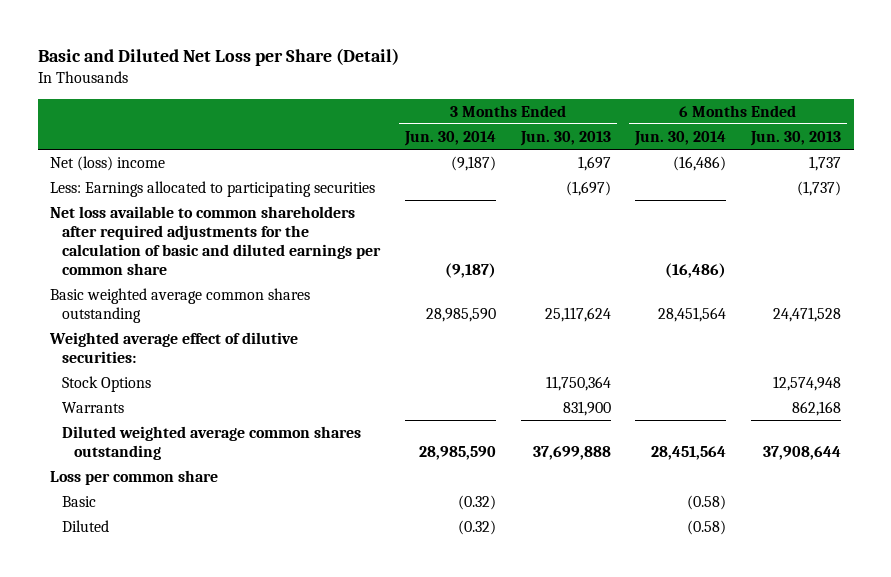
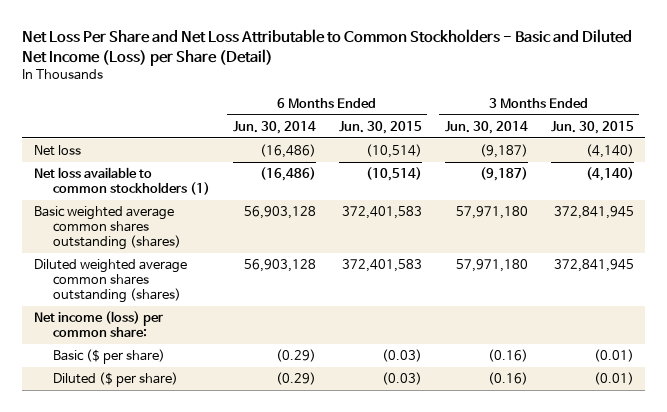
- Basic and Diluted Net Loss per Share (Detail)
+ Net Loss Per Share and Net Loss Attributable to Common Stockholders - Basic and Diluted Net Income (Loss) per Share (Detail)
- | 3 Months Ended Jun. 30, 2014 | 3 Months Ended Jun. 30, 2013 | 6 Months Ended Jun. 30, 2014 | 6 Months Ended Jun. 30, 2013
+ | 6 Months Ended Jun. 30, 2014 | 6 Months Ended Jun. 30, 2015 | 3 Months Ended Jun. 30, 2014 | 3 Months Ended Jun. 30, 2015
- Net (loss) income | (9,187) | 1,697 | (16,486) | 1,737
- Less: Earnings allocated to participating securities | | (1,697) | | (1,737)
- Net loss available to common shareholders after required adjustments for the calculation of basic and diluted earnings per common share | (9,187) | | (16,486) |
- Basic weighted average common shares outstanding | 28,985,590 | 25,117,624 | 28,451,564 | 24,471,528
- Weighted average effect of dilutive securities:
- Stock Options | | 11,750,364 | | 12,574,948
- Warrants | | 831,900 | | 862,168
- Diluted weighted average common shares outstanding | 28,985,590 | 37,699,888 | 28,451,564 | 37,908,644
- Loss per common share
- Basic | (0.32) | | (0.58) |
- Diluted | (0.32) | | (0.58) |
+ Net loss | (16,486) | (10,514) | (9,187) | (4,140)
+ Net loss available to common stockholders (1) | (16,486) | (10,514) | (9,187) | (4,140)
+ Basic weighted average common shares outstanding (shares) | 56,903,128 | 372,401,583 | 57,971,180 | 372,841,945
+ Diluted weighted average common shares outstanding (shares) | 56,903,128 | 372,401,583 | 57,971,180 | 372,841,945
+ Net income (loss) per common share:
+ Basic ($ per share) | (0.29) | (0.03) | (0.16) | (0.01)
+ Diluted ($ per share) | (0.29) | (0.03) | (0.16) | (0.01)

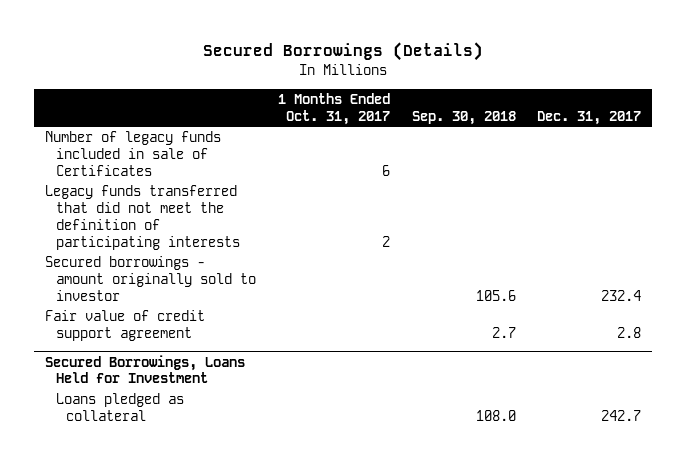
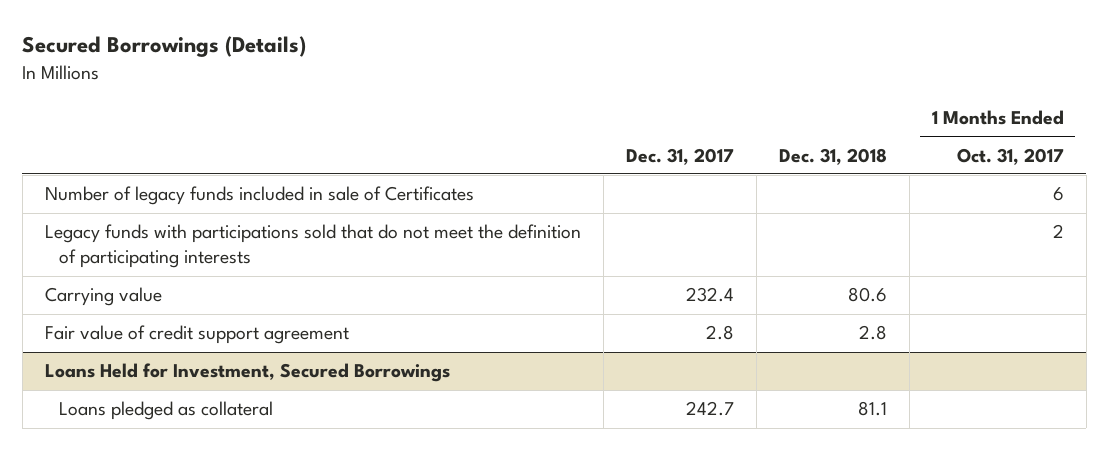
- | 1 Months Ended Oct. 31, 2017 | Sep. 30, 2018 | Dec. 31, 2017
+ | Dec. 31, 2017 | Dec. 31, 2018 | 1 Months Ended Oct. 31, 2017
- Legacy funds transferred that did not meet the definition of participating interests | 2 | |
- Secured borrowings - amount originally sold to investor | | 105.6 | 232.4
+ Legacy funds with participations sold that do not meet the definition of participating interests | | | 2
+ Carrying value | 232.4 | 80.6 |
- Secured Borrowings, Loans Held for Investment
+ Loans Held for Investment, Secured Borrowings

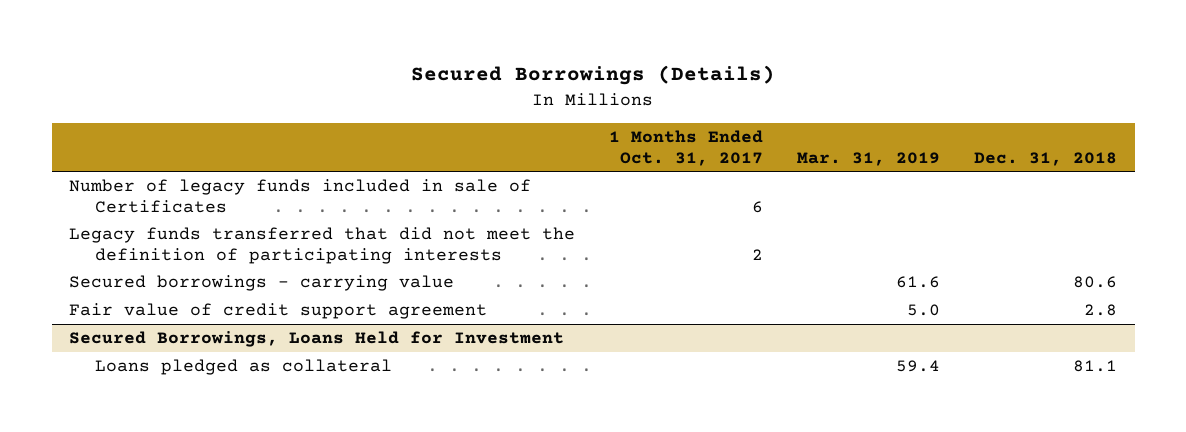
- | Dec. 31, 2017 | Dec. 31, 2018 | 1 Months Ended Oct. 31, 2017
+ | 1 Months Ended Oct. 31, 2017 | Mar. 31, 2019 | Dec. 31, 2018
- Legacy funds with participations sold that do not meet the definition of participating interests | | | 2
- Carrying value | 232.4 | 80.6 |
+ Legacy funds transferred that did not meet the definition of participating interests | 2 | |
+ Secured borrowings - carrying value | | 61.6 | 80.6
- Loans Held for Investment, Secured Borrowings
+ Secured Borrowings, Loans Held for Investment

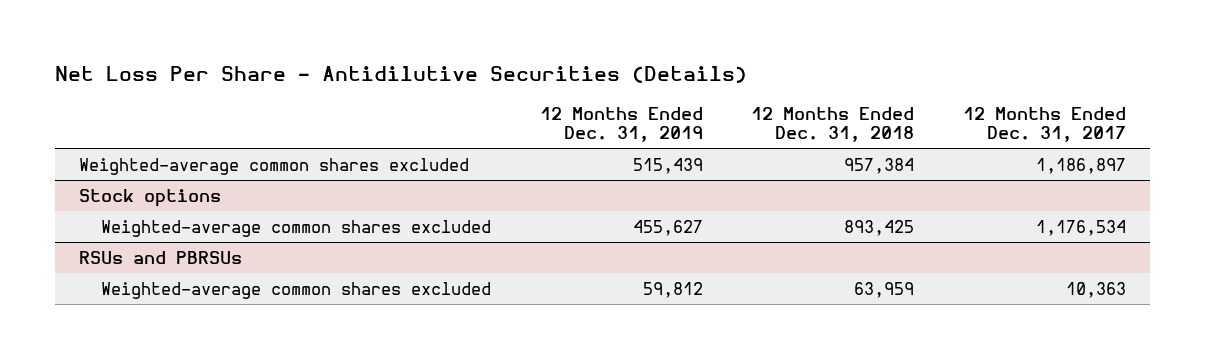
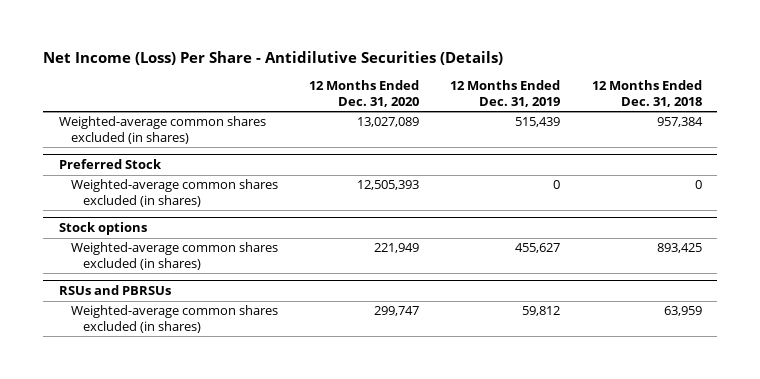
- Net Loss Per Share - Antidilutive Securities (Details)
+ Net Income (Loss) Per Share - Antidilutive Securities (Details)
- | 12 Months Ended Dec. 31, 2019 | 12 Months Ended Dec. 31, 2018 | 12 Months Ended Dec. 31, 2017
+ | 12 Months Ended Dec. 31, 2020 | 12 Months Ended Dec. 31, 2019 | 12 Months Ended Dec. 31, 2018
- Weighted-average common shares excluded | 515,439 | 957,384 | 1,186,897
+ Weighted-average common shares excluded (in shares) | 13,027,089 | 515,439 | 957,384
+ Preferred Stock
+ Weighted-average common shares excluded (in shares) | 12,505,393 | 0 | 0
@ Stock options
- Weighted-average common shares excluded | 455,627 | 893,425 | 1,176,534
+ Weighted-average common shares excluded (in shares) | 221,949 | 455,627 | 893,425
@ RSUs and PBRSUs
- Weighted-average common shares excluded | 59,812 | 63,959 | 10,363
+ Weighted-average common shares excluded (in shares) | 299,747 | 59,812 | 63,959

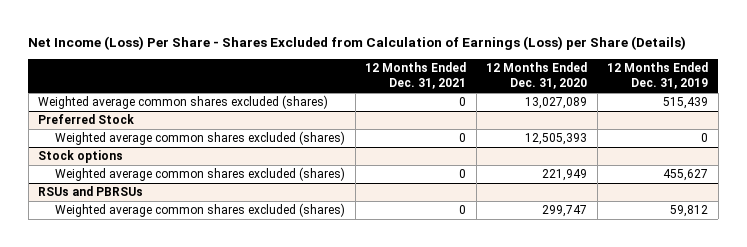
- Net Income (Loss) Per Share - Antidilutive Securities (Details)
+ Net Income (Loss) Per Share - Shares Excluded from Calculation of Earnings (Loss) per Share (Details)
- | 12 Months Ended Dec. 31, 2020 | 12 Months Ended Dec. 31, 2019 | 12 Months Ended Dec. 31, 2018
+ | 12 Months Ended Dec. 31, 2021 | 12 Months Ended Dec. 31, 2020 | 12 Months Ended Dec. 31, 2019
- Weighted-average common shares excluded (in shares) | 13,027,089 | 515,439 | 957,384
+ Weighted average common shares excluded (shares) | 0 | 13,027,089 | 515,439
@ Preferred Stock
- Weighted-average common shares excluded (in shares) | 12,505,393 | 0 | 0
+ Weighted average common shares excluded (shares) | 0 | 12,505,393 | 0
@ Stock options
- Weighted-average common shares excluded (in shares) | 221,949 | 455,627 | 893,425
+ Weighted average common shares excluded (shares) | 0 | 221,949 | 455,627
@ RSUs and PBRSUs
- Weighted-average common shares excluded (in shares) | 299,747 | 59,812 | 63,959
+ Weighted average common shares excluded (shares) | 0 | 299,747 | 59,812

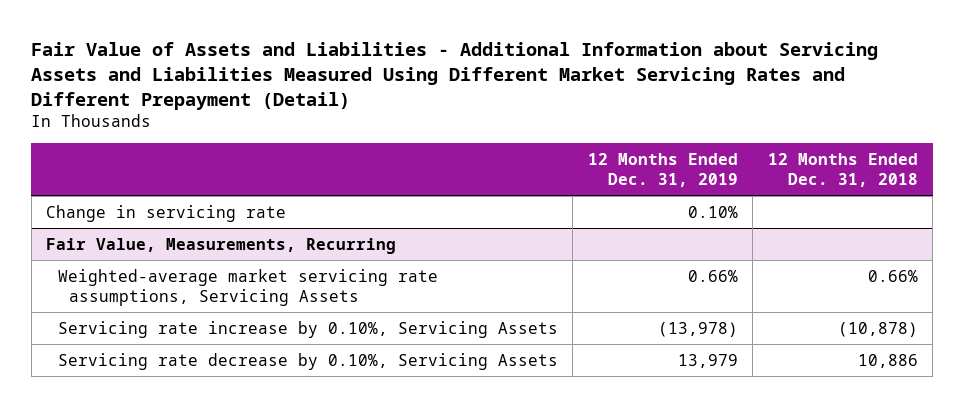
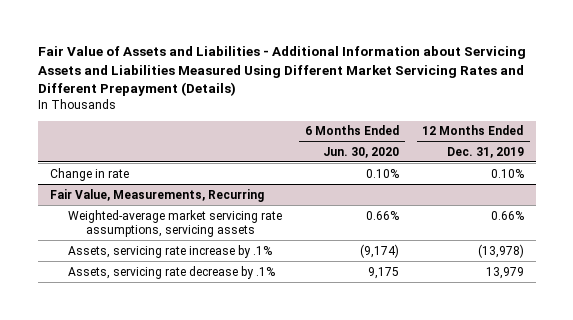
- Fair Value of Assets and Liabilities - Additional Information about Servicing Assets and Liabilities Measured Using Different Market Servicing Rates and Different Prepayment (Detail)
+ Fair Value of Assets and Liabilities - Additional Information about Servicing Assets and Liabilities Measured Using Different Market Servicing Rates and Different Prepayment (Details)
- | 12 Months Ended Dec. 31, 2019 | 12 Months Ended Dec. 31, 2018
+ | 6 Months Ended Jun. 30, 2020 | 12 Months Ended Dec. 31, 2019
- Change in servicing rate | 0.10% |
+ Change in rate | 0.10% | 0.10%
@ Fair Value, Measurements, Recurring
- Weighted-average market servicing rate assumptions, Servicing Assets | 0.66% | 0.66%
- Servicing rate increase by 0.10%, Servicing Assets | (13,978) | (10,878)
- Servicing rate decrease by 0.10%, Servicing Assets | 13,979 | 10,886
+ Weighted-average market servicing rate assumptions, servicing assets | 0.66% | 0.66%
+ Assets, servicing rate increase by .1% | (9,174) | (13,978)
+ Assets, servicing rate decrease by .1% | 9,175 | 13,979

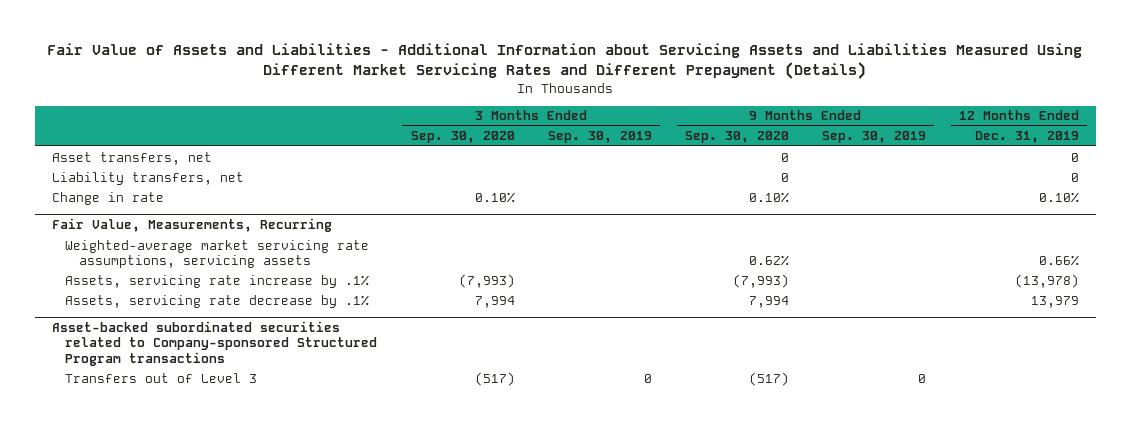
- | 6 Months Ended Jun. 30, 2020 | 12 Months Ended Dec. 31, 2019
+ | 3 Months Ended Sep. 30, 2020 | 3 Months Ended Sep. 30, 2019 | 9 Months Ended Sep. 30, 2020 | 9 Months Ended Sep. 30, 2019 | 12 Months Ended Dec. 31, 2019
+ Asset transfers, net | | | 0 | | 0
+ Liability transfers, net | | | 0 | | 0
+ Asset-backed subordinated securities related to Company-sponsored Structured Program transactions
+ Transfers out of Level 3 | (517) | 0 | (517) | 0 |

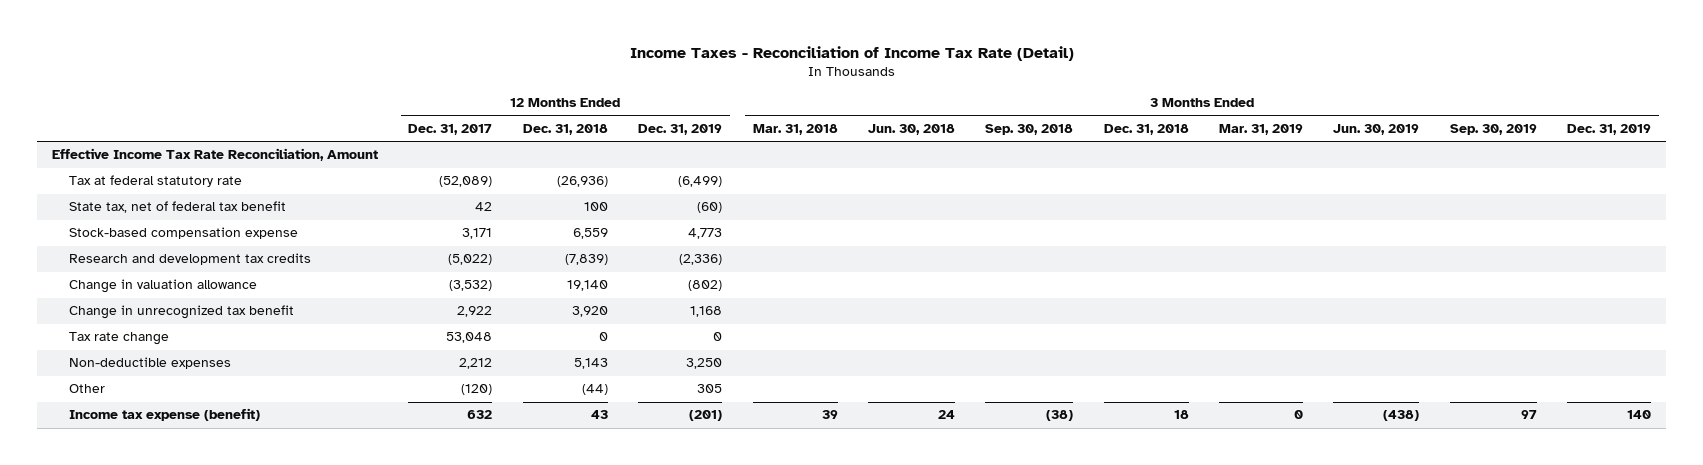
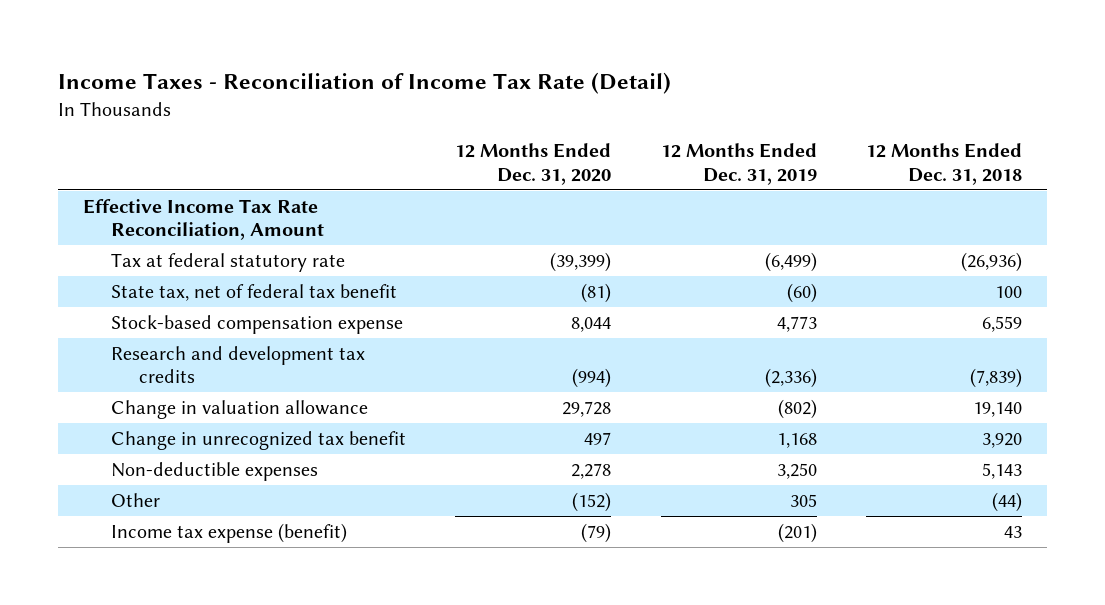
- | 12 Months Ended Dec. 31, 2017 | 12 Months Ended Dec. 31, 2018 | 12 Months Ended Dec. 31, 2019 | 3 Months Ended Mar. 31, 2018 | 3 Months Ended Jun. 30, 2018 | 3 Months Ended Sep. 30, 2018 | 3 Months Ended Dec. 31, 2018 | 3 Months Ended Mar. 31, 2019 | 3 Months Ended Jun. 30, 2019 | 3 Months Ended Sep. 30, 2019 | 3 Months Ended Dec. 31, 2019
+ | 12 Months Ended Dec. 31, 2020 | 12 Months Ended Dec. 31, 2019 | 12 Months Ended Dec. 31, 2018
- Tax rate change | 53,048 | 0 | 0 | | | | | | | |

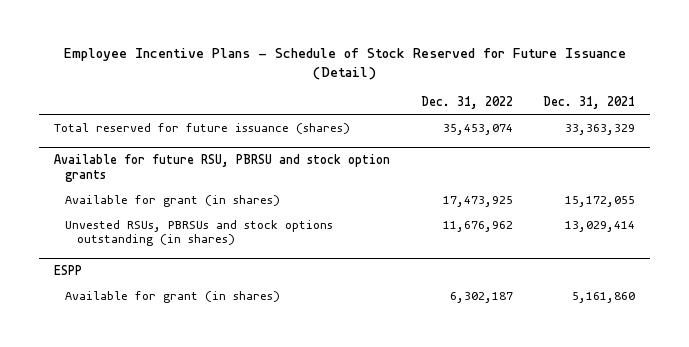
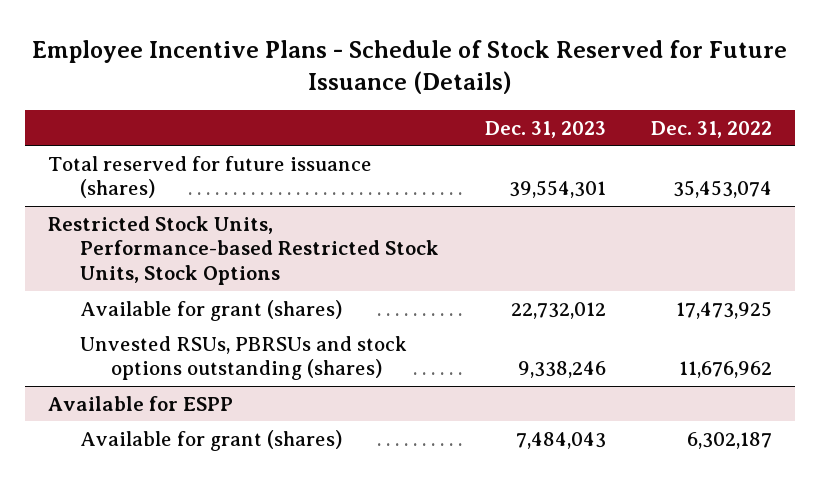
- Employee Incentive Plans - Schedule of Stock Reserved for Future Issuance (Detail)
+ Employee Incentive Plans - Schedule of Stock Reserved for Future Issuance (Details)
- | Dec. 31, 2022 | Dec. 31, 2021
+ | Dec. 31, 2023 | Dec. 31, 2022
- Available for future RSU, PBRSU and stock option grants
- Available for grant (in shares) | 17,473,925 | 15,172,055
- Unvested RSUs, PBRSUs and stock options outstanding (in shares) | 11,676,962 | 13,029,414
- ESPP
- Available for grant (in shares) | 6,302,187 | 5,161,860
+ Restricted Stock Units, Performance-based Restricted Stock Units, Stock Options
+ Available for grant (shares) | 22,732,012 | 17,473,925
+ Unvested RSUs, PBRSUs and stock options outstanding (shares) | 9,338,246 | 11,676,962
+ Available for ESPP
+ Available for grant (shares) | 7,484,043 | 6,302,187

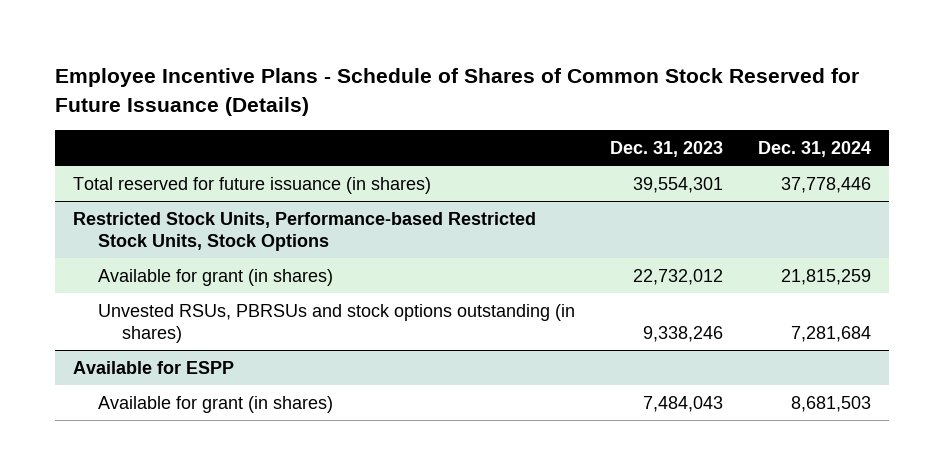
- Employee Incentive Plans - Schedule of Stock Reserved for Future Issuance (Details)
+ Employee Incentive Plans - Schedule of Shares of Common Stock Reserved for Future Issuance (Details)
- | Dec. 31, 2023 | Dec. 31, 2022
+ | Dec. 31, 2023 | Dec. 31, 2024
- Total reserved for future issuance (shares) | 39,554,301 | 35,453,074
+ Total reserved for future issuance (in shares) | 39,554,301 | 37,778,446
@ Restricted Stock Units, Performance-based Restricted Stock Units, Stock Options
- Available for grant (shares) | 22,732,012 | 17,473,925
- Unvested RSUs, PBRSUs and stock options outstanding (shares) | 9,338,246 | 11,676,962
+ Available for grant (in shares) | 22,732,012 | 21,815,259
+ Unvested RSUs, PBRSUs and stock options outstanding (in shares) | 9,338,246 | 7,281,684
@ Available for ESPP
- Available for grant (shares) | 7,484,043 | 6,302,187
+ Available for grant (in shares) | 7,484,043 | 8,681,503

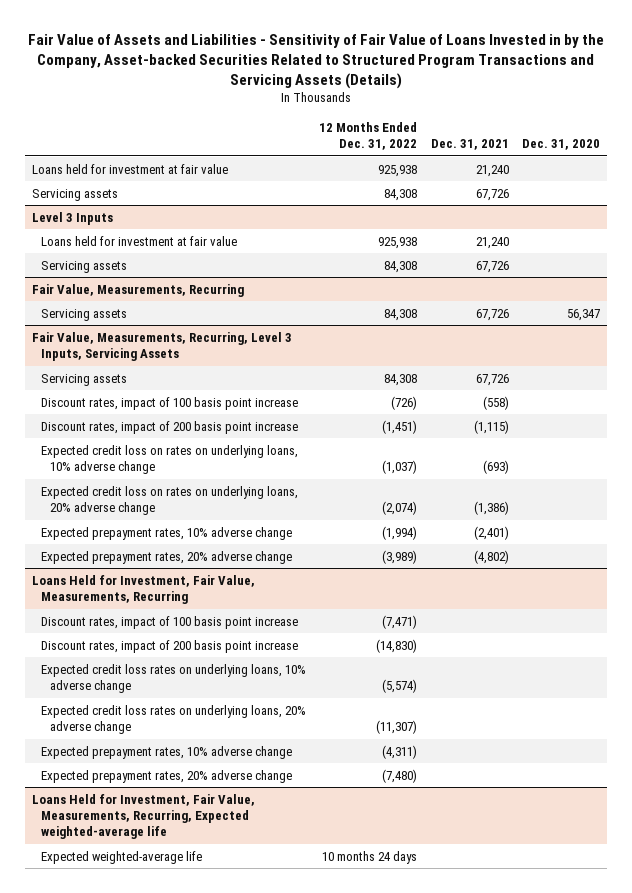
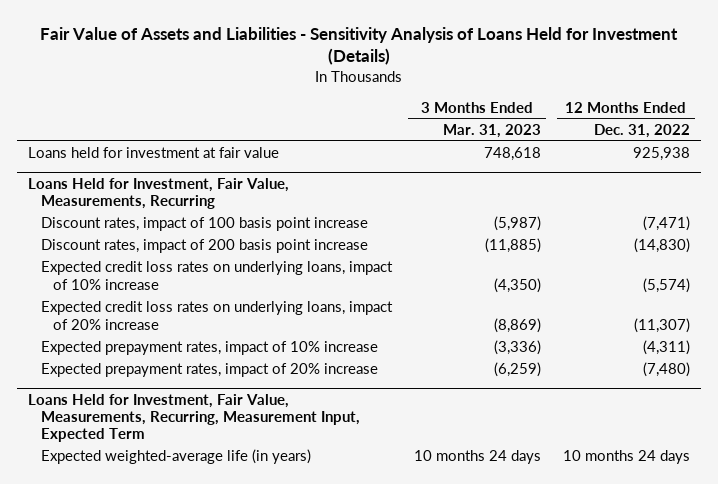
- Fair Value of Assets and Liabilities - Sensitivity of Fair Value of Loans Invested in by the Company, Asset-backed Securities Related to Structured Program Transactions and Servicing Assets (Details)
+ Fair Value of Assets and Liabilities - Sensitivity Analysis of Loans Held for Investment (Details)
- | 12 Months Ended Dec. 31, 2022 | Dec. 31, 2021 | Dec. 31, 2020
+ | 3 Months Ended Mar. 31, 2023 | 12 Months Ended Dec. 31, 2022
- Servicing assets | 84,308 | 67,726 |
- Level 3 Inputs
- Loans held for investment at fair value | 925,938 | 21,240 |
- Servicing assets | 84,308 | 67,726 |
- Fair Value, Measurements, Recurring
- Servicing assets | 84,308 | 67,726 | 56,347
- Fair Value, Measurements, Recurring, Level 3 Inputs, Servicing Assets
- Servicing assets | 84,308 | 67,726 |
- Discount rates, impact of 100 basis point increase | (726) | (558) |
- Discount rates, impact of 200 basis point increase | (1,451) | (1,115) |
- Expected credit loss on rates on underlying loans, 10% adverse change | (1,037) | (693) |
- Expected credit loss on rates on underlying loans, 20% adverse change | (2,074) | (1,386) |
- Expected prepayment rates, 10% adverse change | (1,994) | (2,401) |
- Expected prepayment rates, 20% adverse change | (3,989) | (4,802) |
@ Loans Held for Investment, Fair Value, Measurements, Recurring
- Expected credit loss rates on underlying loans, 10% adverse change | (5,574) | |
- Expected credit loss rates on underlying loans, 20% adverse change | (11,307) | |
- Expected prepayment rates, 10% adverse change | (4,311) | |
- Expected prepayment rates, 20% adverse change | (7,480) | |
- Loans Held for Investment, Fair Value, Measurements, Recurring, Expected weighted-average life
- Expected weighted-average life | 10 months 24 days | |
@ Loans Held for Investment, Fair Value, Measurements, Recurring
+ Expected credit loss rates on underlying loans, impact of 10% increase | (4,350) | (5,574)
+ Expected credit loss rates on underlying loans, impact of 20% increase | (8,869) | (11,307)
+ Expected prepayment rates, impact of 10% increase | (3,336) | (4,311)
+ Expected prepayment rates, impact of 20% increase | (6,259) | (7,480)
+ Loans Held for Investment, Fair Value, Measurements, Recurring, Measurement Input, Expected Term
+ Expected weighted-average life (in years) | 10 months 24 days | 10 months 24 days

